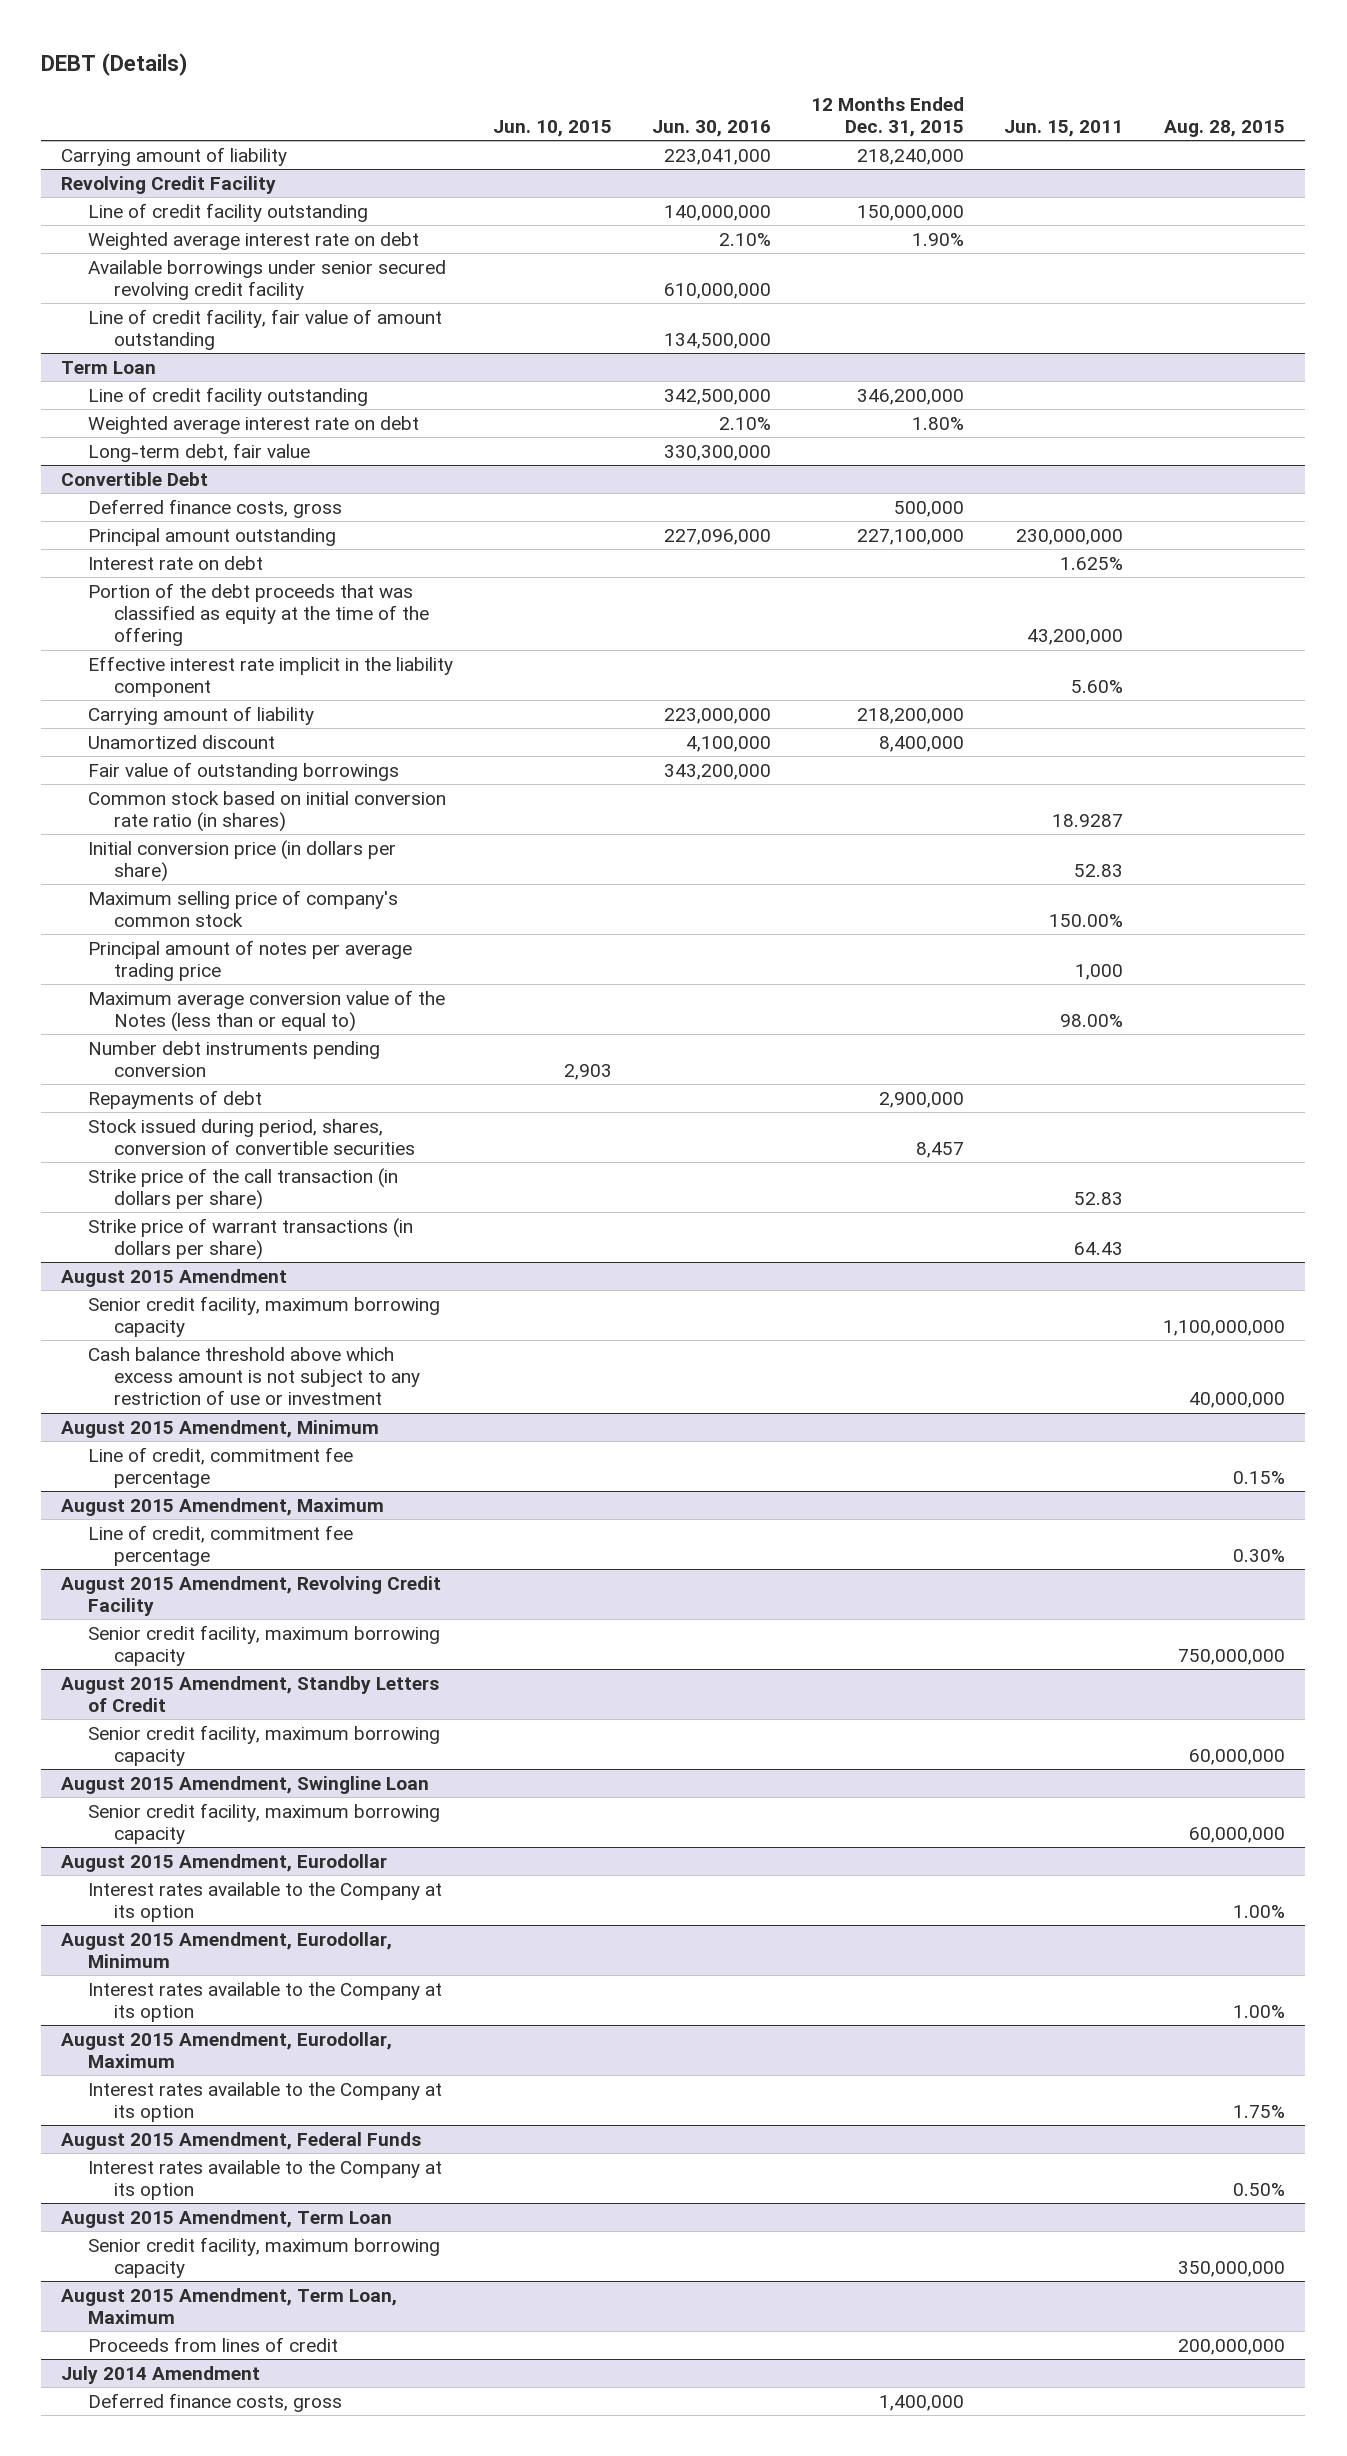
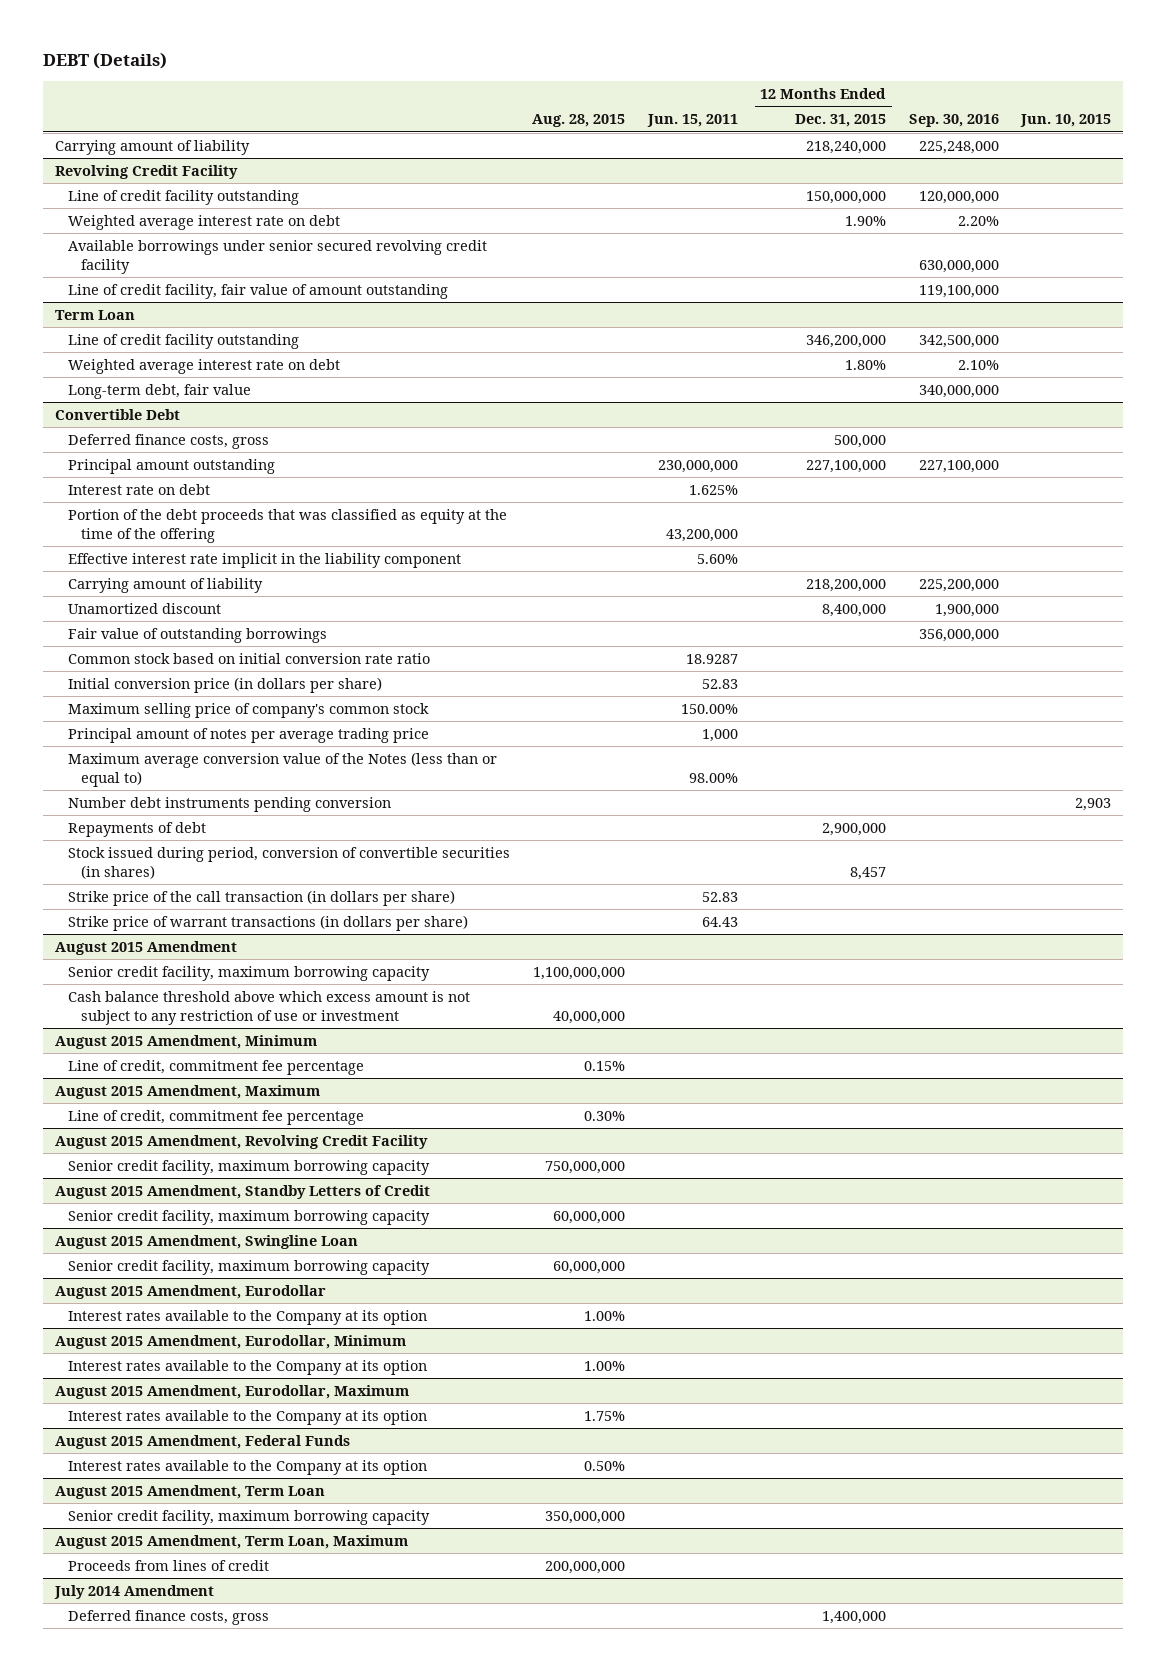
- | Jun. 10, 2015 | Jun. 30, 2016 | 12 Months Ended Dec. 31, 2015 | Jun. 15, 2011 | Aug. 28, 2015
+ | Aug. 28, 2015 | Jun. 15, 2011 | 12 Months Ended Dec. 31, 2015 | Sep. 30, 2016 | Jun. 10, 2015
@ Convertible Debt
- Common stock based on initial conversion rate ratio (in shares) | | | | 18.9287 |
+ Common stock based on initial conversion rate ratio | | 18.9287 | | |
- Stock issued during period, shares, conversion of convertible securities | | | 8,457 | |
+ Stock issued during period, conversion of convertible securities (in shares) | | | 8,457 | |

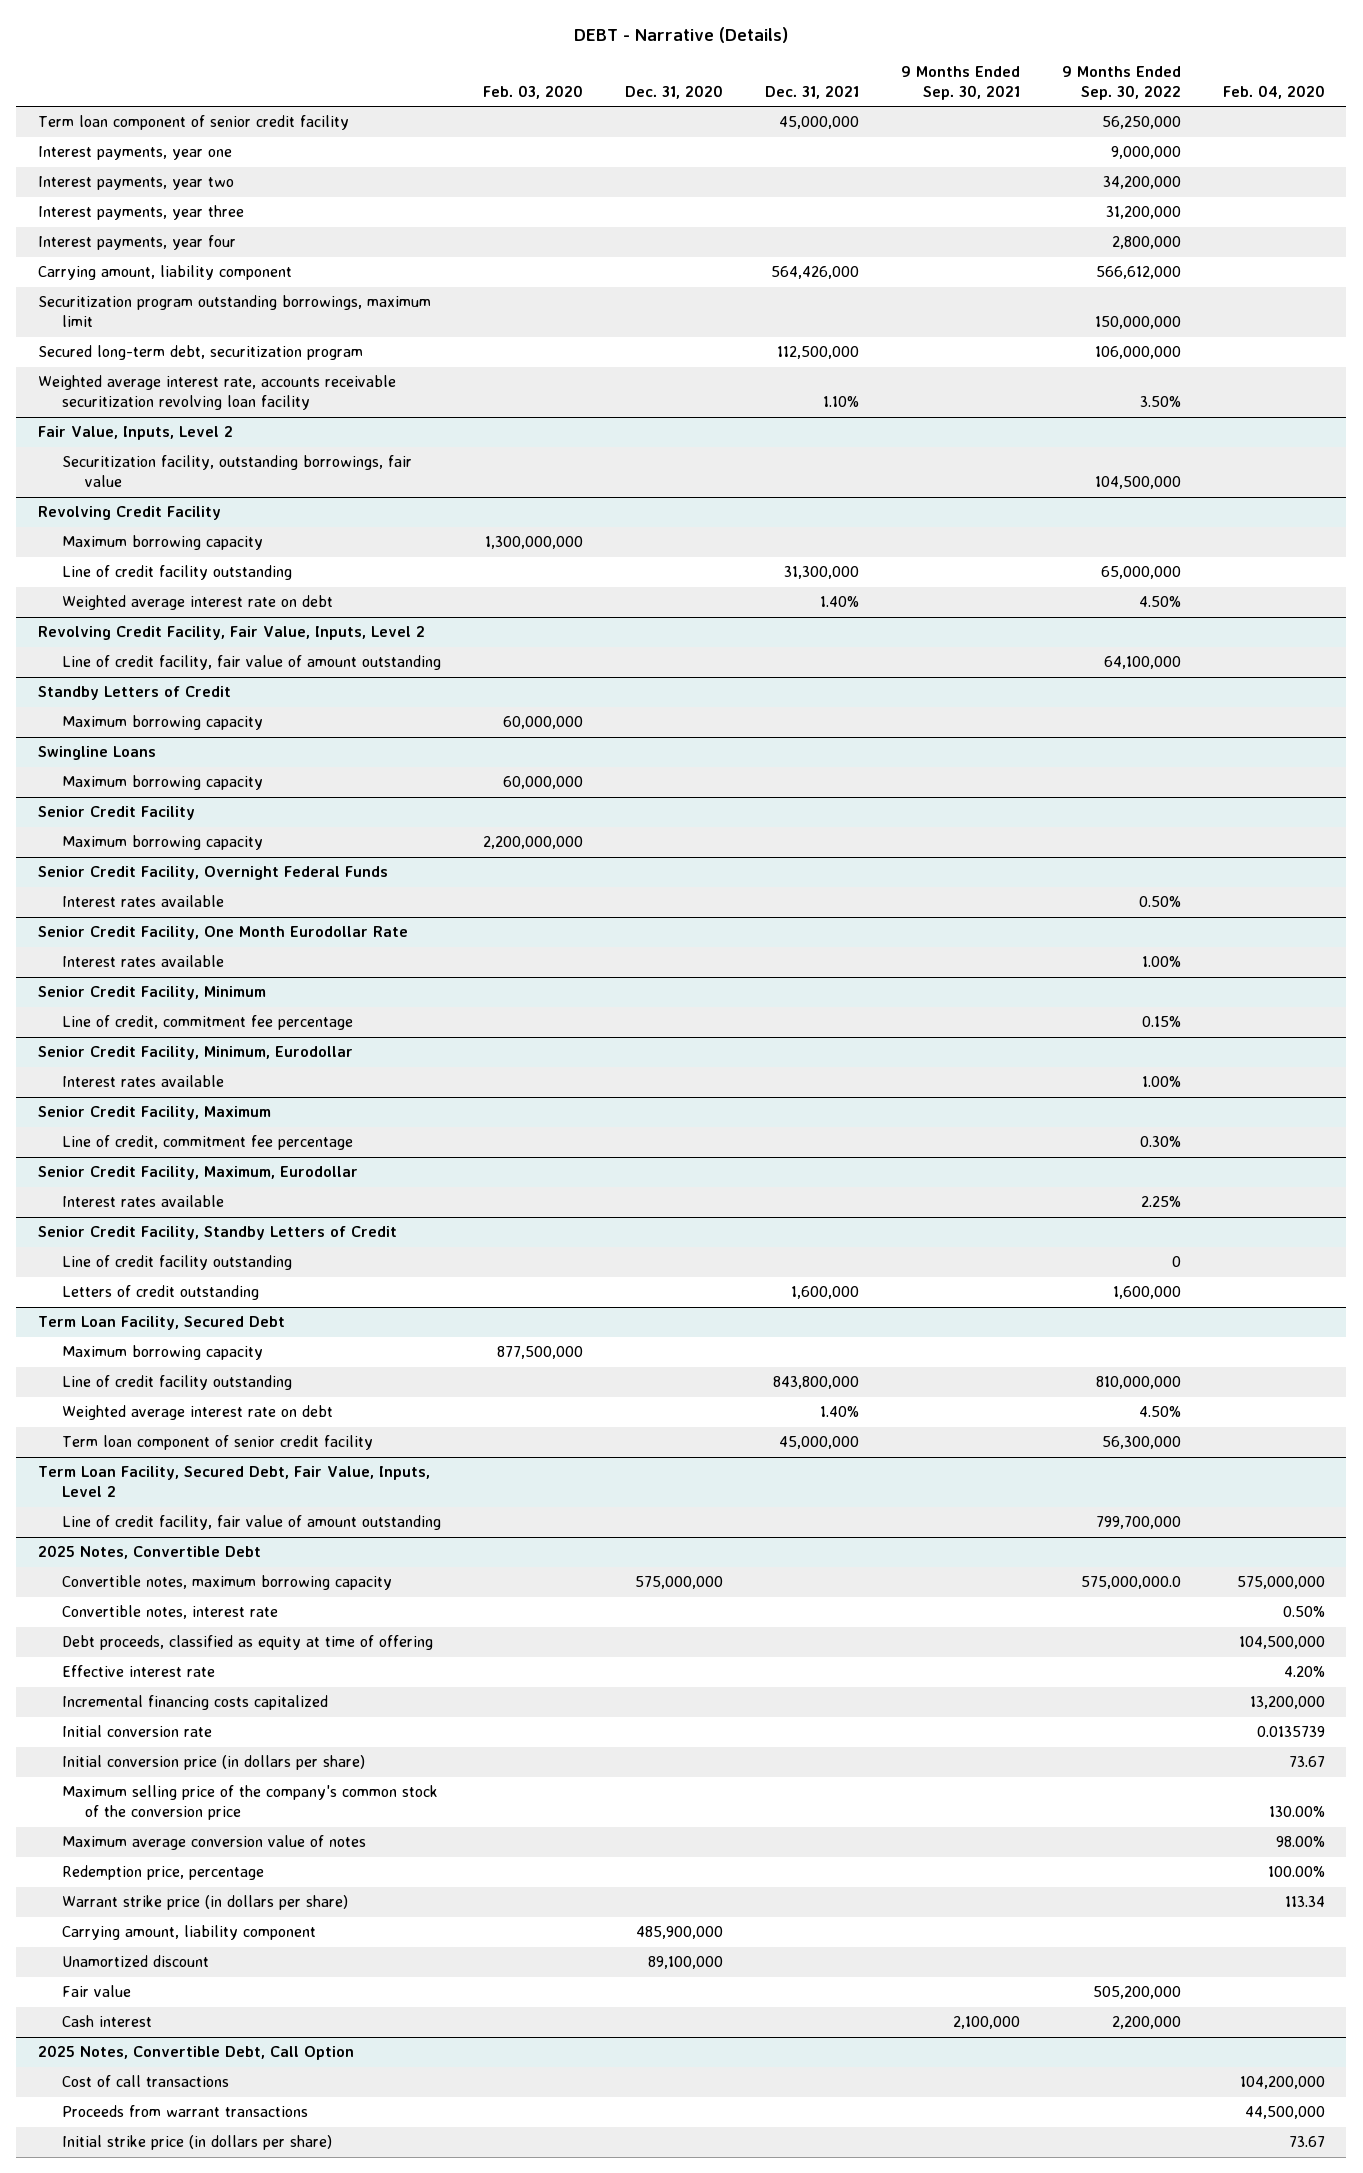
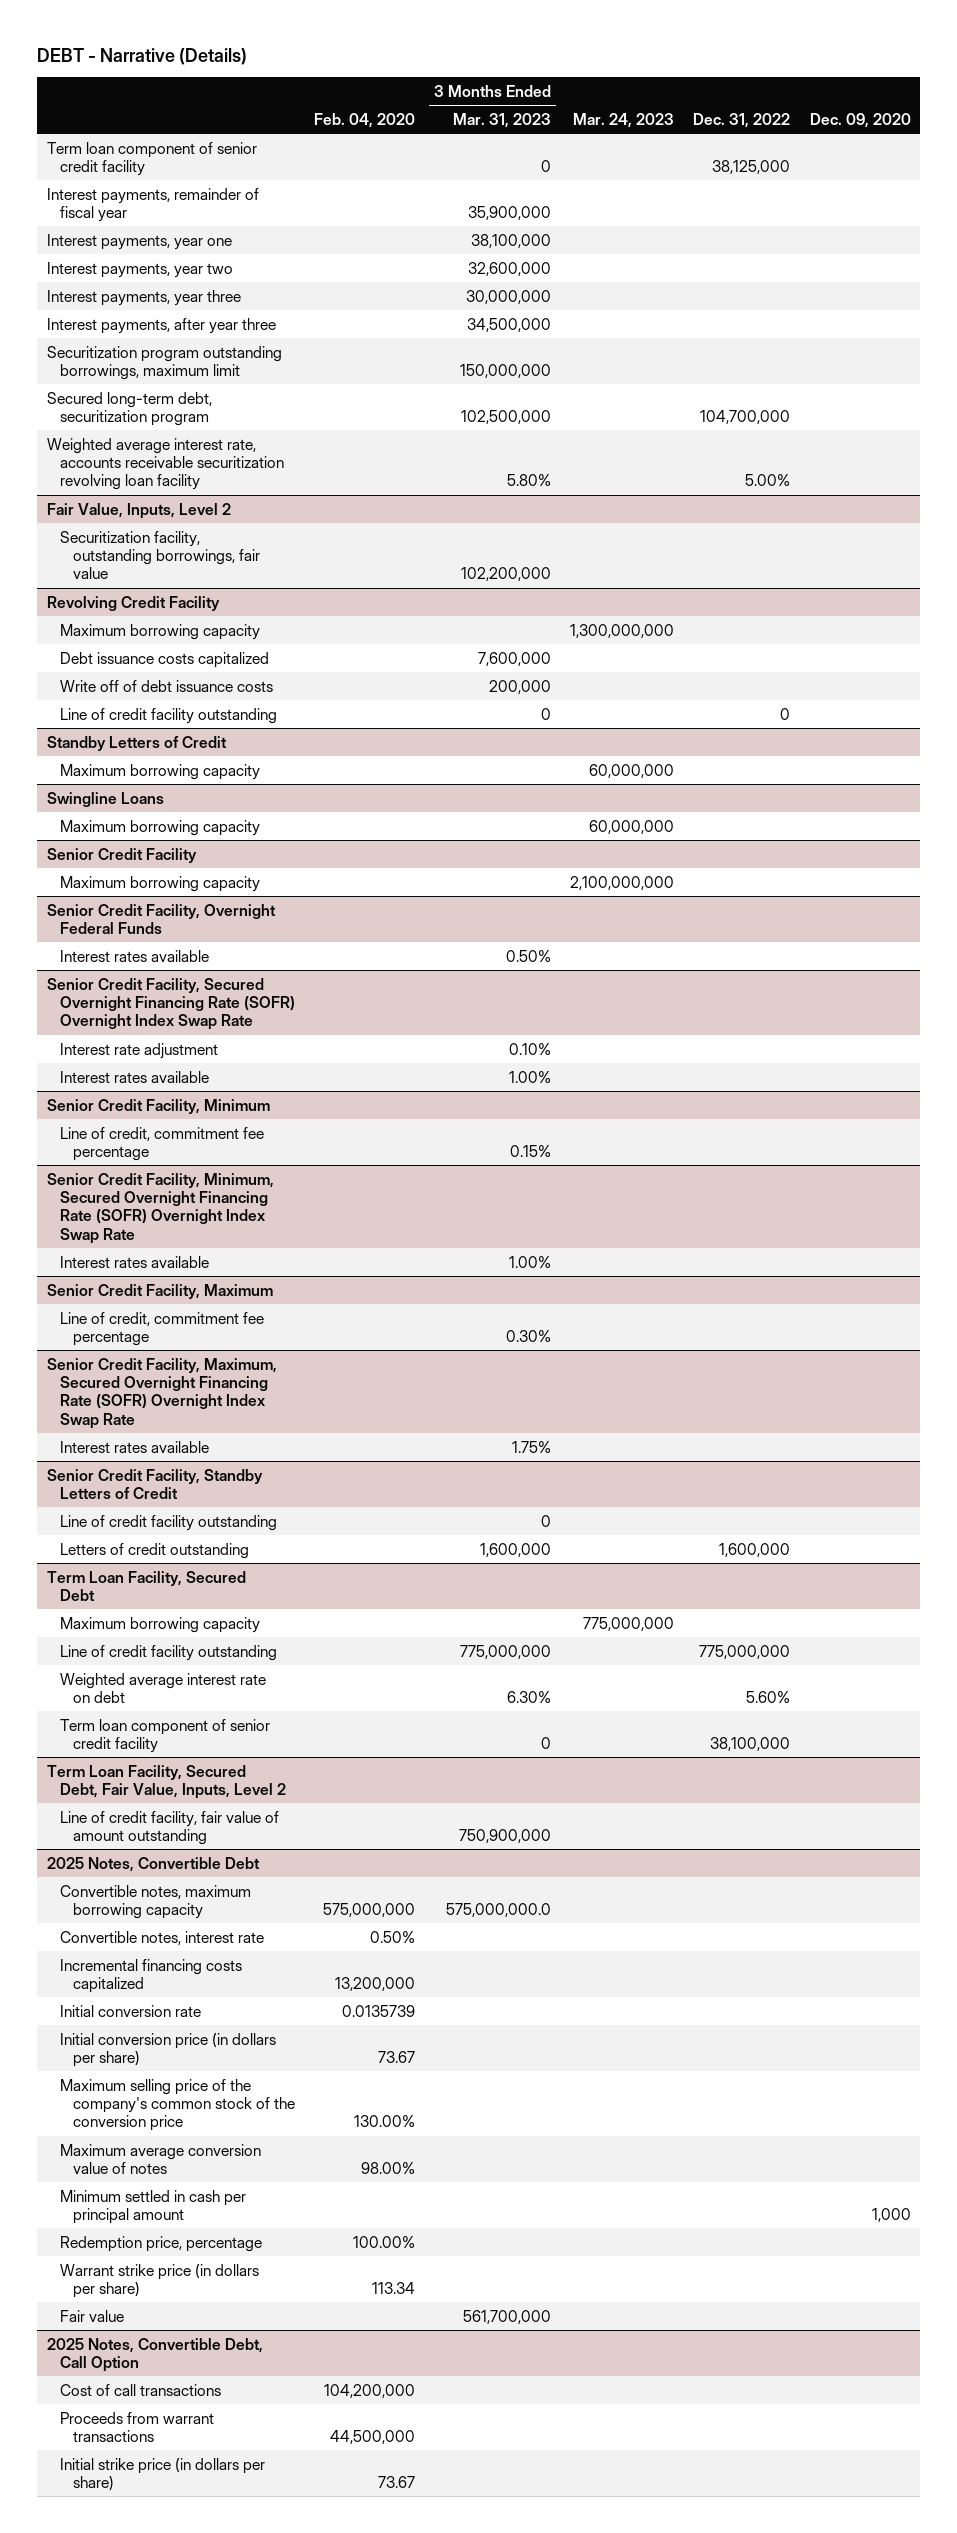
- | Feb. 03, 2020 | Dec. 31, 2020 | Dec. 31, 2021 | 9 Months Ended Sep. 30, 2021 | 9 Months Ended Sep. 30, 2022 | Feb. 04, 2020
+ | Feb. 04, 2020 | 3 Months Ended Mar. 31, 2023 | Mar. 24, 2023 | Dec. 31, 2022 | Dec. 09, 2020
+ Interest payments, remainder of fiscal year | | 35,900,000 | | |
- Interest payments, year four | | | | | 2,800,000 |
- Carrying amount, liability component | | | 564,426,000 | | 566,612,000 |
+ Interest payments, after year three | | 34,500,000 | | |
@ Revolving Credit Facility
+ Debt issuance costs capitalized | | 7,600,000 | | |
+ Write off of debt issuance costs | | 200,000 | | |
- Weighted average interest rate on debt | | | 1.40% | | 4.50% |
- Revolving Credit Facility, Fair Value, Inputs, Level 2
- Line of credit facility, fair value of amount outstanding | | | | | 64,100,000 |
- Senior Credit Facility, One Month Eurodollar Rate
- Interest rates available | | | | | 1.00% |
+ Senior Credit Facility, Secured Overnight Financing Rate (SOFR) Overnight Index Swap Rate
+ Interest rate adjustment | | 0.10% | | |
+ Interest rates available | | 1.00% | | |
- Senior Credit Facility, Minimum, Eurodollar
- Interest rates available | | | | | 1.00% |
+ Senior Credit Facility, Minimum, Secured Overnight Financing Rate (SOFR) Overnight Index Swap Rate
+ Interest rates available | | 1.00% | | |
- Senior Credit Facility, Maximum, Eurodollar
- Interest rates available | | | | | 2.25% |
+ Senior Credit Facility, Maximum, Secured Overnight Financing Rate (SOFR) Overnight Index Swap Rate
+ Interest rates available | | 1.75% | | |
@ 2025 Notes, Convertible Debt
- Debt proceeds, classified as equity at time of offering | | | | | | 104,500,000
- Effective interest rate | | | | | | 4.20%
+ Minimum settled in cash per principal amount | | | | | 1,000
- Carrying amount, liability component | | 485,900,000 | | | |
- Unamortized discount | | 89,100,000 | | | |
- Cash interest | | | | 2,100,000 | 2,200,000 |

